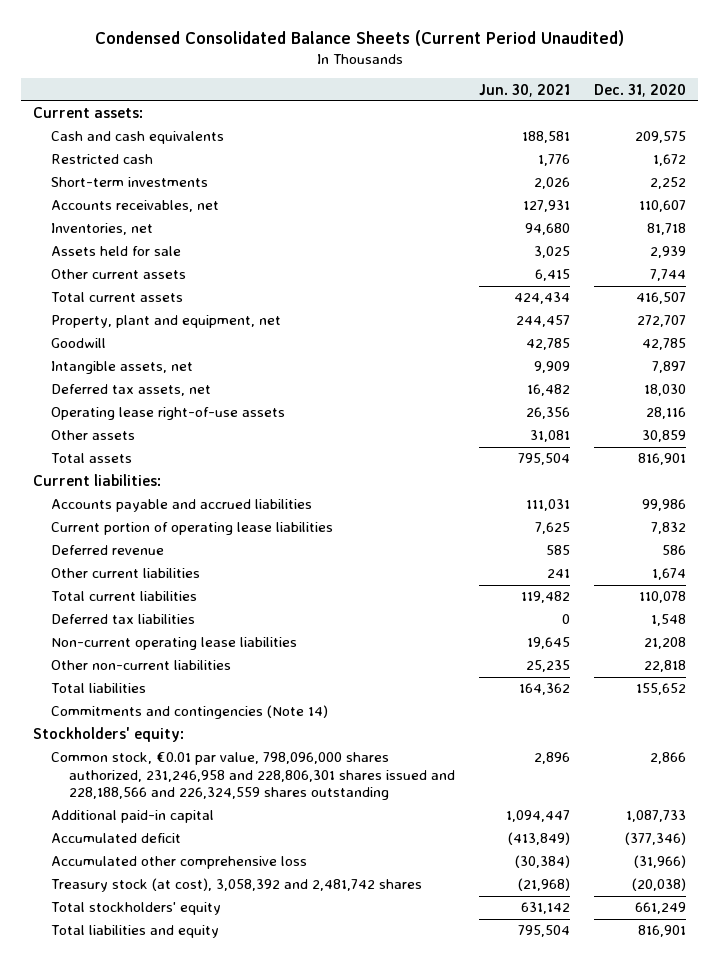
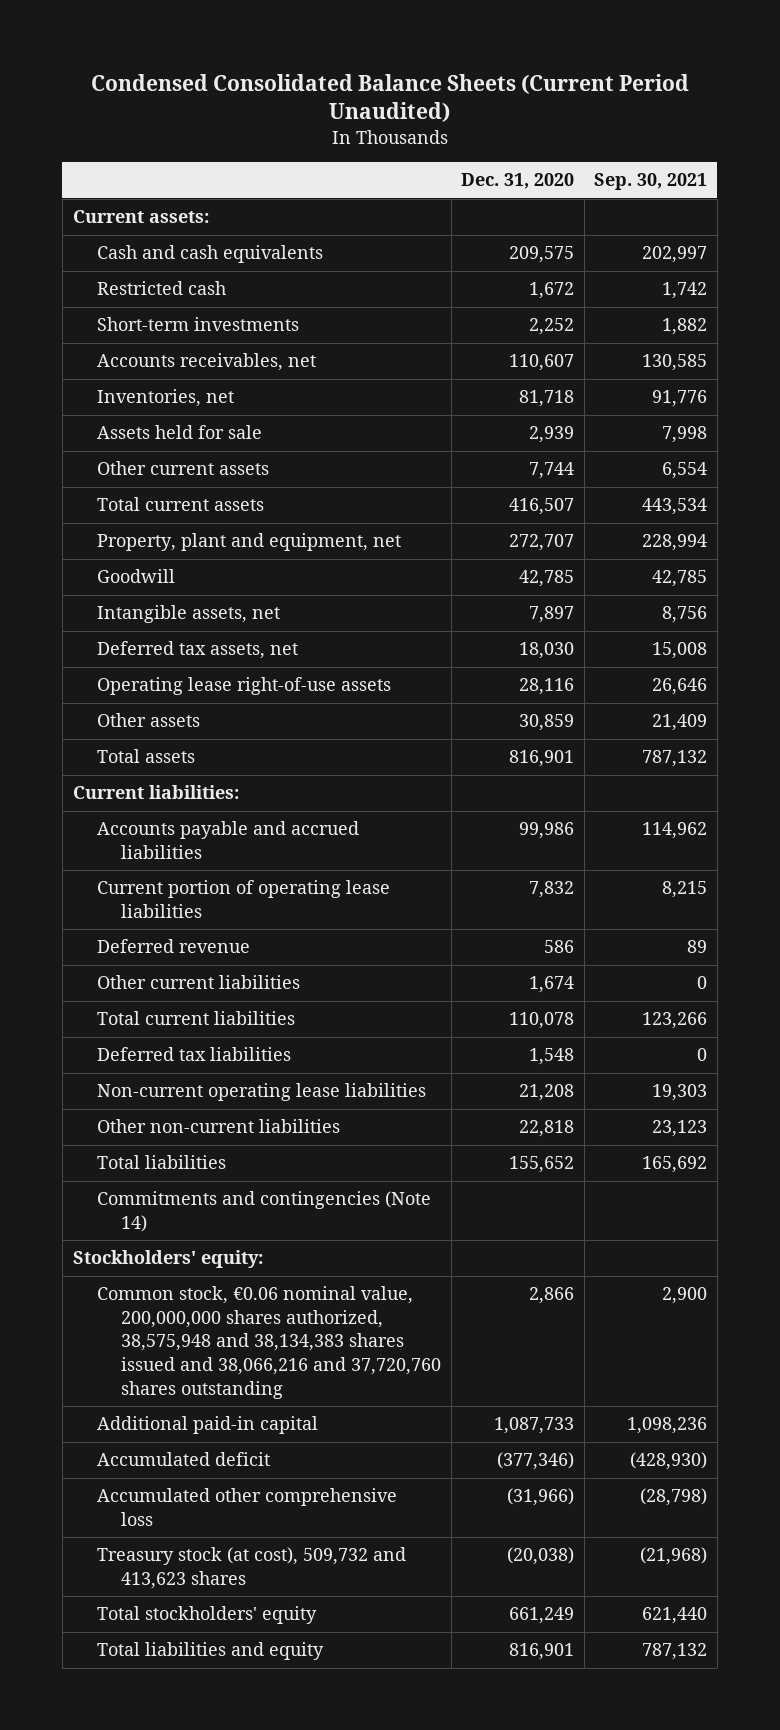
- | Jun. 30, 2021 | Dec. 31, 2020
+ | Dec. 31, 2020 | Sep. 30, 2021
- Common stock, €0.01 par value, 798,096,000 shares authorized, 231,246,958 and 228,806,301 shares issued and 228,188,566 and 226,324,559 shares outstanding | 2,896 | 2,866
+ Common stock, €0.06 nominal value, 200,000,000 shares authorized, 38,575,948 and 38,134,383 shares issued and 38,066,216 and 37,720,760 shares outstanding | 2,866 | 2,900
- Treasury stock (at cost), 3,058,392 and 2,481,742 shares | (21,968) | (20,038)
+ Treasury stock (at cost), 509,732 and 413,623 shares | (20,038) | (21,968)

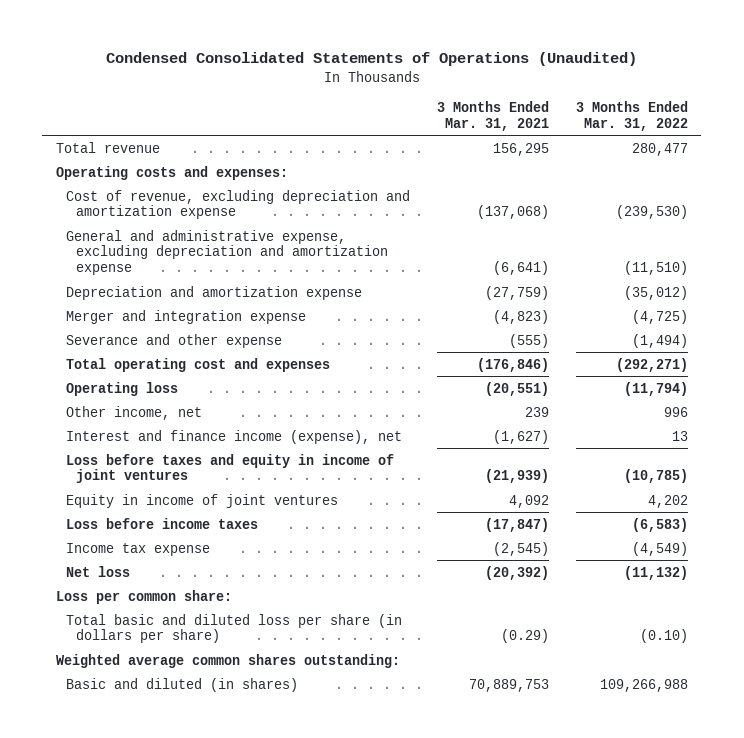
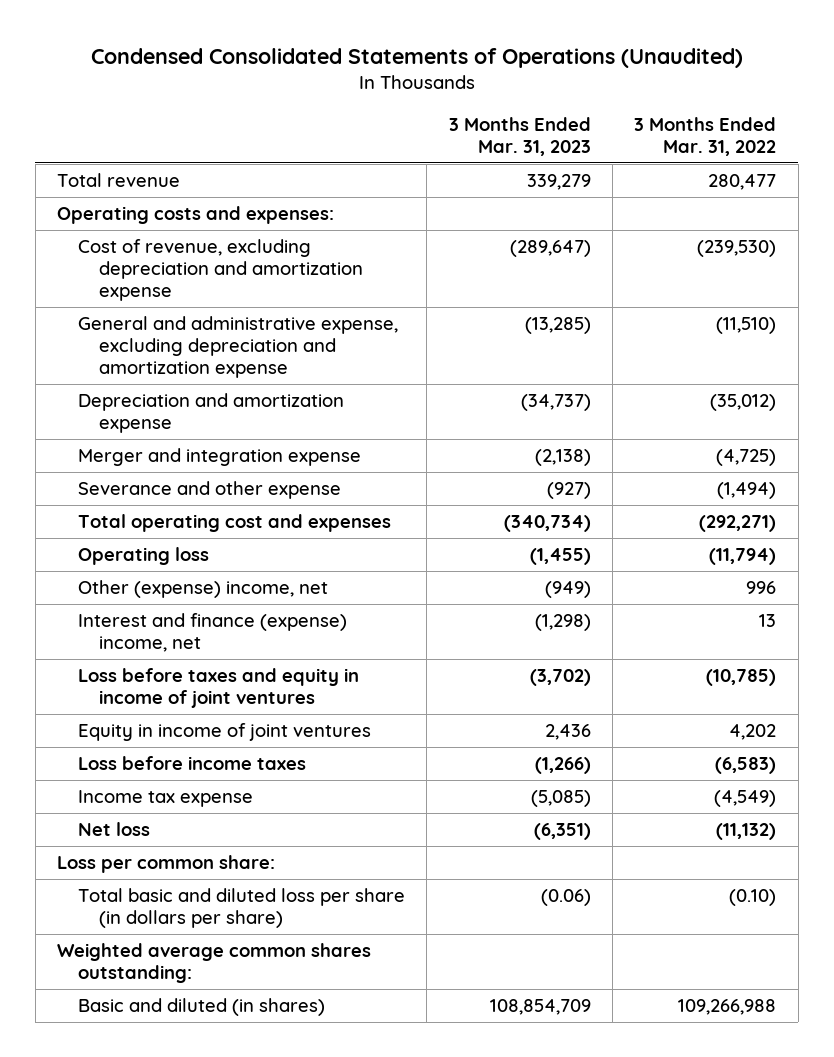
- | 3 Months Ended Mar. 31, 2021 | 3 Months Ended Mar. 31, 2022
+ | 3 Months Ended Mar. 31, 2023 | 3 Months Ended Mar. 31, 2022
- Other income, net | 239 | 996
- Interest and finance income (expense), net | (1,627) | 13
+ Other (expense) income, net | (949) | 996
+ Interest and finance (expense) income, net | (1,298) | 13

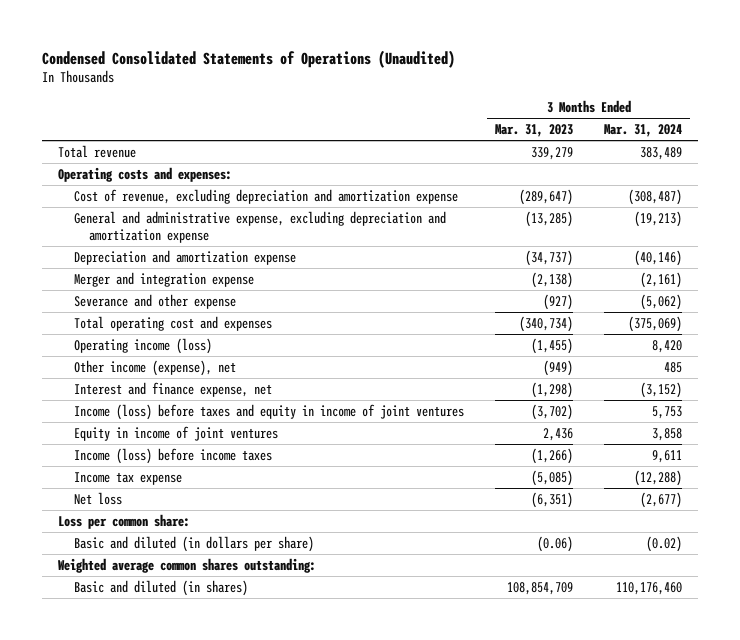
- | 3 Months Ended Mar. 31, 2023 | 3 Months Ended Mar. 31, 2022
+ | 3 Months Ended Mar. 31, 2023 | 3 Months Ended Mar. 31, 2024
- Operating loss | (1,455) | (11,794)
- Other (expense) income, net | (949) | 996
- Interest and finance (expense) income, net | (1,298) | 13
- Loss before taxes and equity in income of joint ventures | (3,702) | (10,785)
+ Operating income (loss) | (1,455) | 8,420
+ Other income (expense), net | (949) | 485
+ Interest and finance expense, net | (1,298) | (3,152)
+ Income (loss) before taxes and equity in income of joint ventures | (3,702) | 5,753
- Loss before income taxes | (1,266) | (6,583)
+ Income (loss) before income taxes | (1,266) | 9,611
- Total basic and diluted loss per share (in dollars per share) | (0.06) | (0.10)
+ Basic and diluted (in dollars per share) | (0.06) | (0.02)

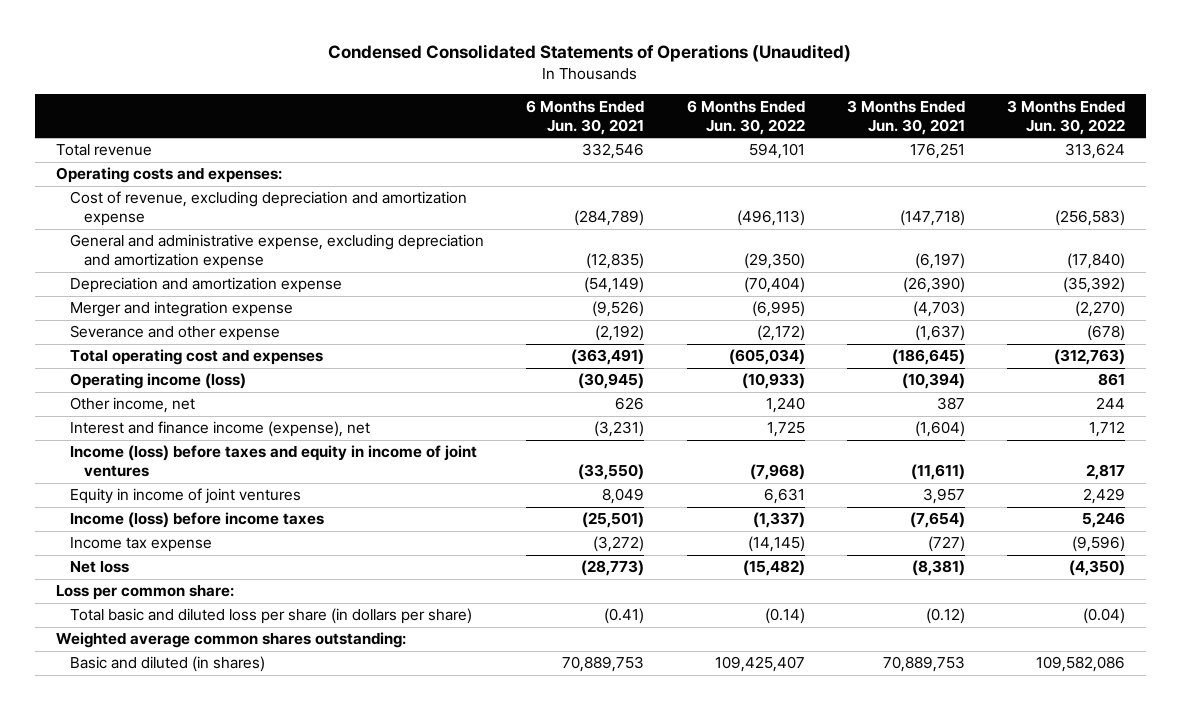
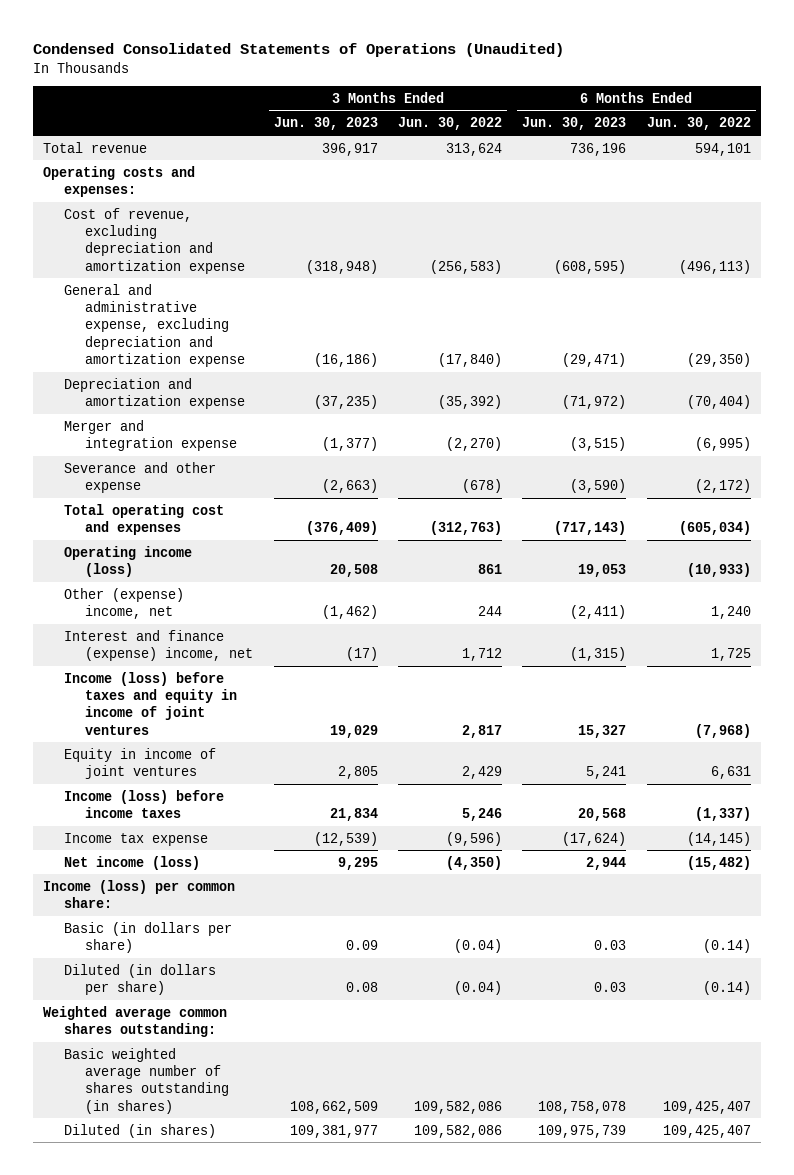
- | 6 Months Ended Jun. 30, 2021 | 6 Months Ended Jun. 30, 2022 | 3 Months Ended Jun. 30, 2021 | 3 Months Ended Jun. 30, 2022
+ | 3 Months Ended Jun. 30, 2023 | 3 Months Ended Jun. 30, 2022 | 6 Months Ended Jun. 30, 2023 | 6 Months Ended Jun. 30, 2022
- Other income, net | 626 | 1,240 | 387 | 244
- Interest and finance income (expense), net | (3,231) | 1,725 | (1,604) | 1,712
+ Other (expense) income, net | (1,462) | 244 | (2,411) | 1,240
+ Interest and finance (expense) income, net | (17) | 1,712 | (1,315) | 1,725
- Net loss | (28,773) | (15,482) | (8,381) | (4,350)
- Loss per common share:
- Total basic and diluted loss per share (in dollars per share) | (0.41) | (0.14) | (0.12) | (0.04)
+ Net income (loss) | 9,295 | (4,350) | 2,944 | (15,482)
+ Income (loss) per common share:
+ Basic (in dollars per share) | 0.09 | (0.04) | 0.03 | (0.14)
+ Diluted (in dollars per share) | 0.08 | (0.04) | 0.03 | (0.14)
- Basic and diluted (in shares) | 70,889,753 | 109,425,407 | 70,889,753 | 109,582,086
+ Basic weighted average number of shares outstanding (in shares) | 108,662,509 | 109,582,086 | 108,758,078 | 109,425,407
+ Diluted (in shares) | 109,381,977 | 109,582,086 | 109,975,739 | 109,425,407

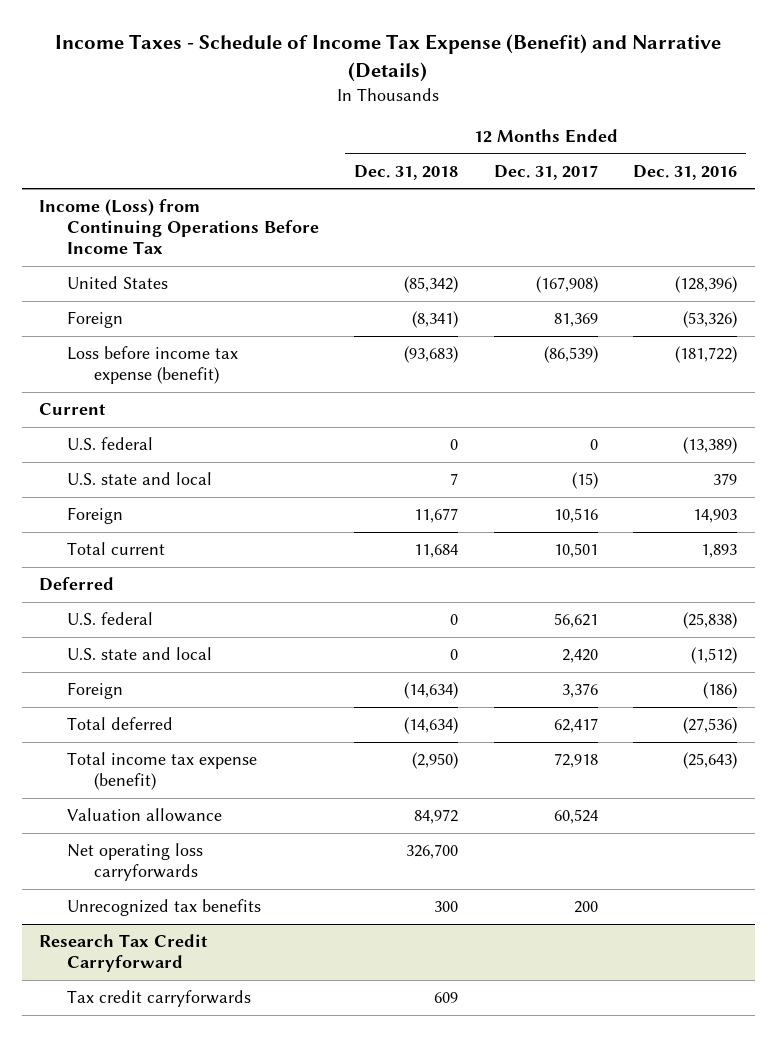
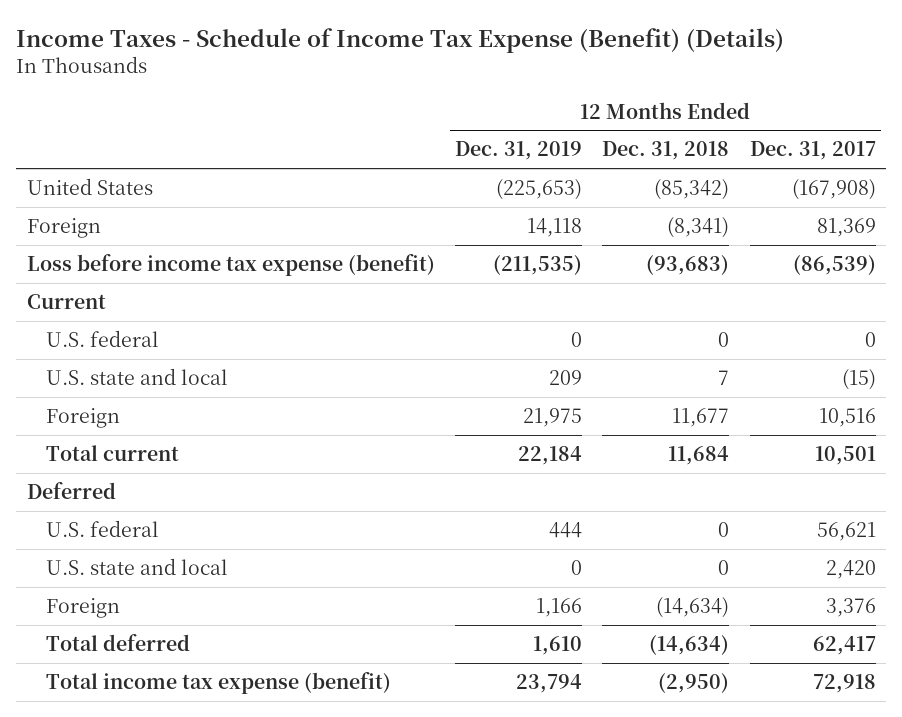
- Income Taxes - Schedule of Income Tax Expense (Benefit) and Narrative (Details)
+ Income Taxes - Schedule of Income Tax Expense (Benefit) (Details)
- | 12 Months Ended Dec. 31, 2018 | 12 Months Ended Dec. 31, 2017 | 12 Months Ended Dec. 31, 2016
+ | 12 Months Ended Dec. 31, 2019 | 12 Months Ended Dec. 31, 2018 | 12 Months Ended Dec. 31, 2017
- Income (Loss) from Continuing Operations Before Income Tax
- Valuation allowance | 84,972 | 60,524 |
- Net operating loss carryforwards | 326,700 | |
- Unrecognized tax benefits | 300 | 200 |
- Research Tax Credit Carryforward
- Tax credit carryforwards | 609 | |

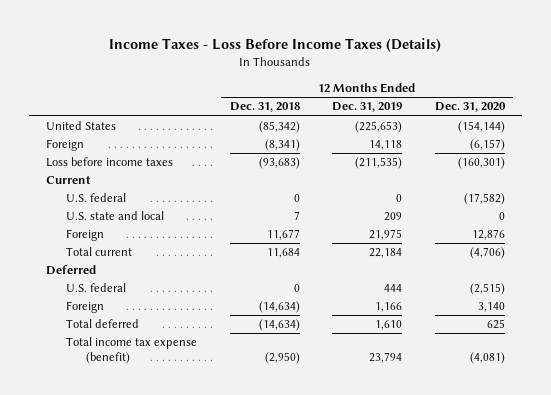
- Income Taxes - Schedule of Income Tax Expense (Benefit) (Details)
+ Income Taxes - Loss Before Income Taxes (Details)
- | 12 Months Ended Dec. 31, 2019 | 12 Months Ended Dec. 31, 2018 | 12 Months Ended Dec. 31, 2017
+ | 12 Months Ended Dec. 31, 2018 | 12 Months Ended Dec. 31, 2019 | 12 Months Ended Dec. 31, 2020
- Loss before income tax expense (benefit) | (211,535) | (93,683) | (86,539)
+ Loss before income taxes | (93,683) | (211,535) | (160,301)
- U.S. state and local | 0 | 0 | 2,420

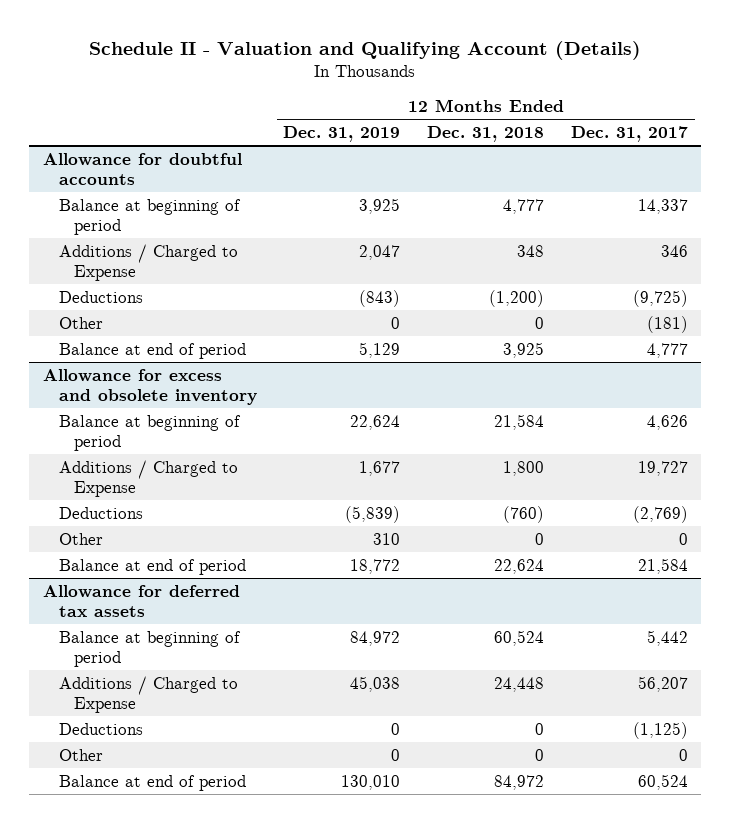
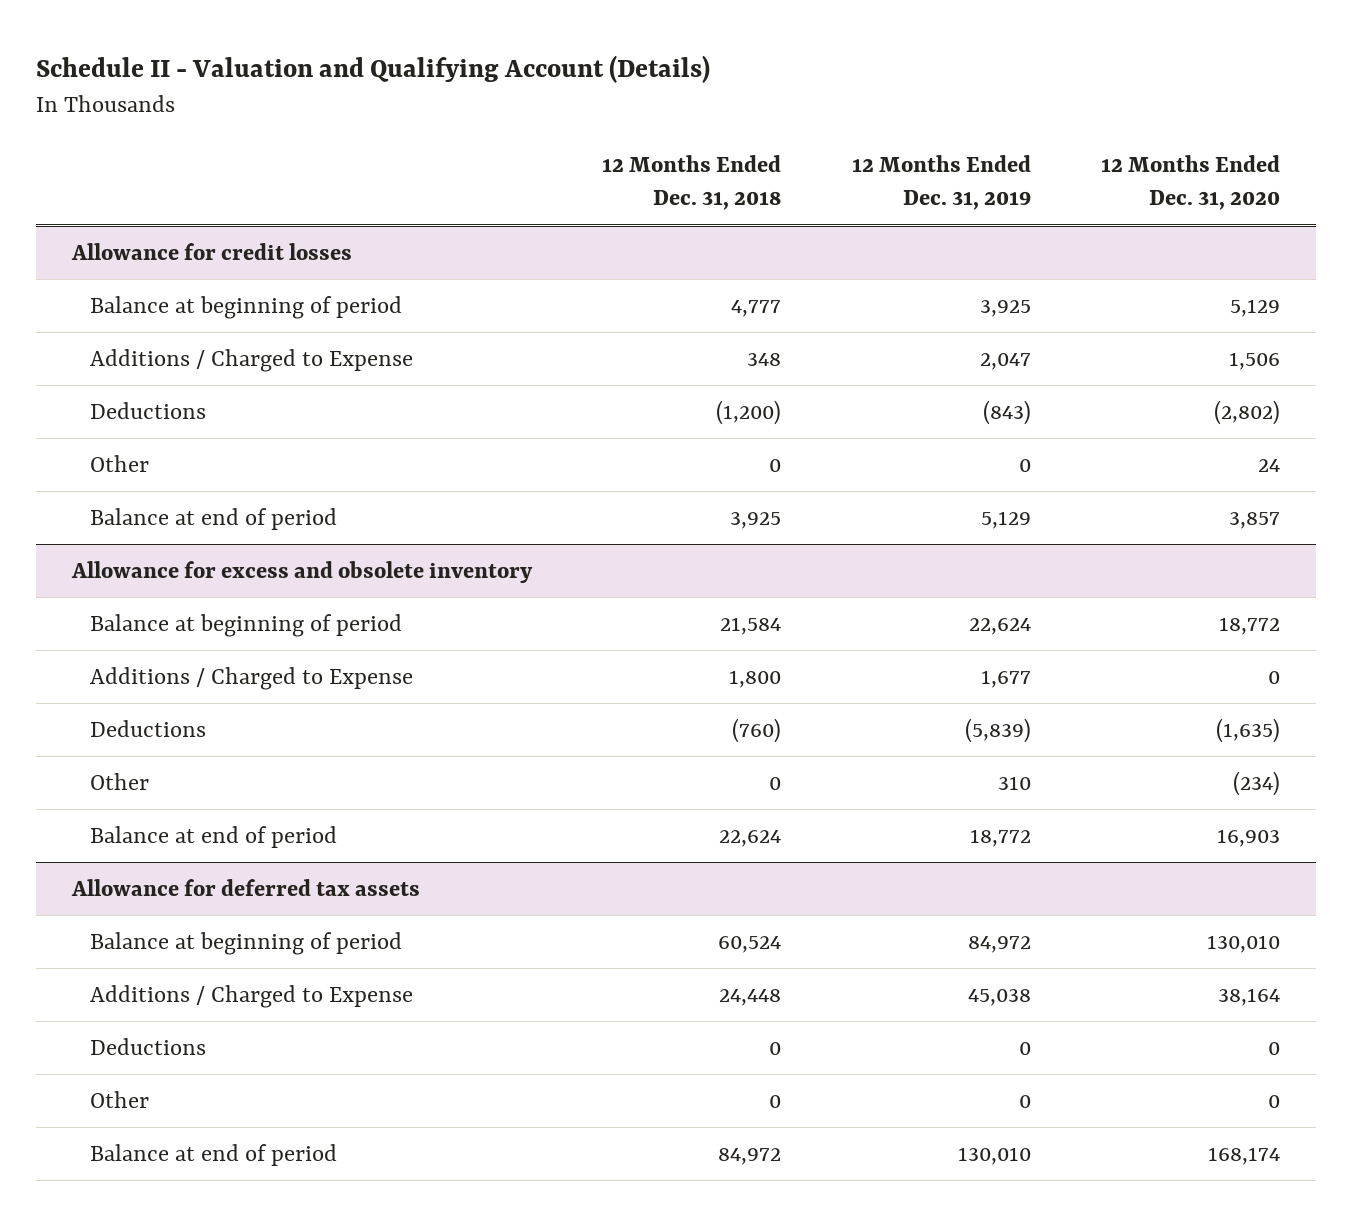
- | 12 Months Ended Dec. 31, 2019 | 12 Months Ended Dec. 31, 2018 | 12 Months Ended Dec. 31, 2017
+ | 12 Months Ended Dec. 31, 2018 | 12 Months Ended Dec. 31, 2019 | 12 Months Ended Dec. 31, 2020
- Allowance for doubtful accounts
+ Allowance for credit losses

